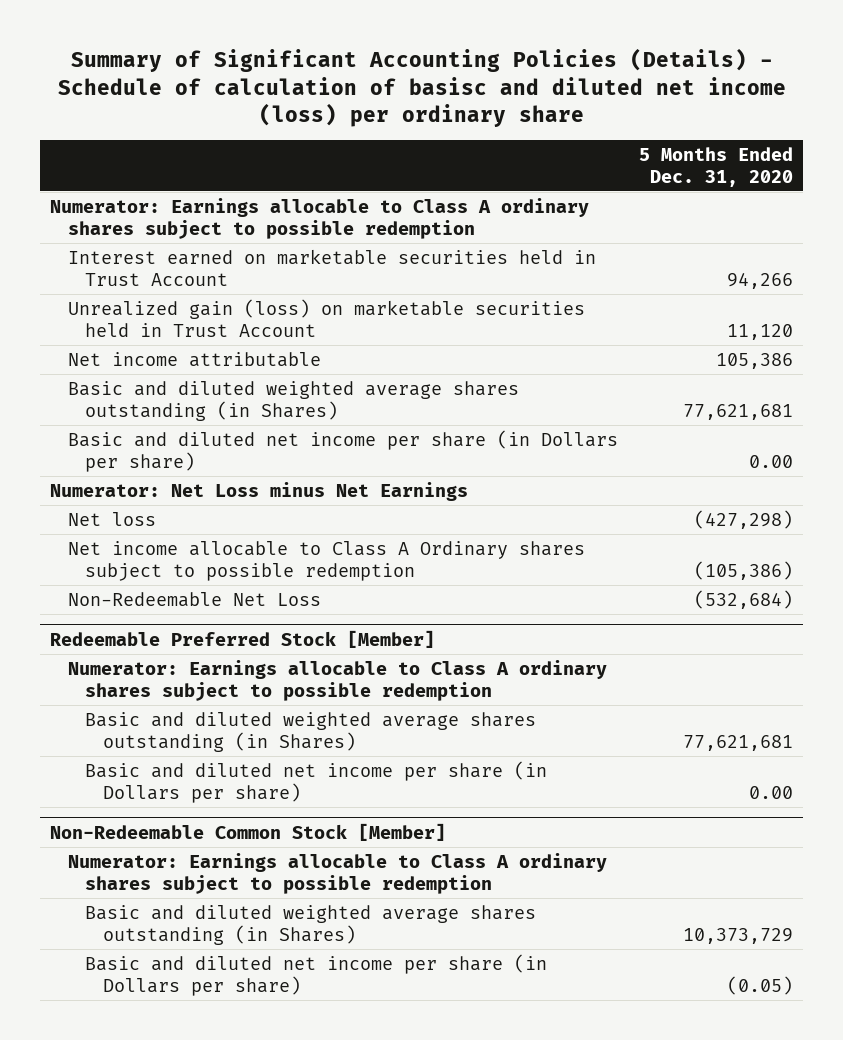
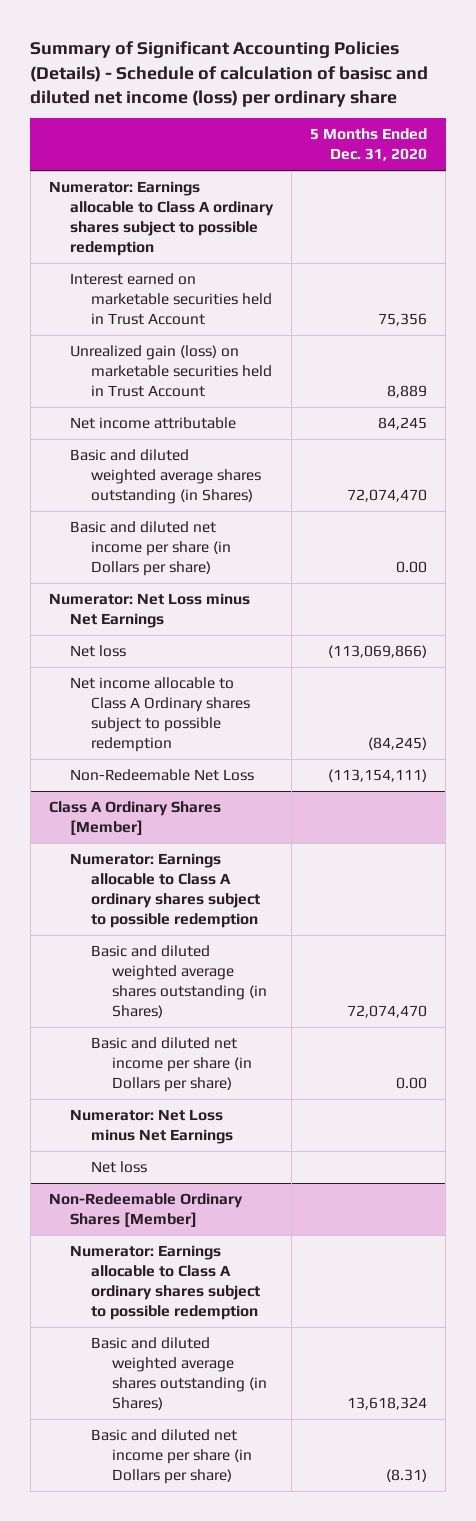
- Interest earned on marketable securities held in Trust Account | 94,266
- Unrealized gain (loss) on marketable securities held in Trust Account | 11,120
- Net income attributable | 105,386
- Basic and diluted weighted average shares outstanding (in Shares) | 77,621,681
+ Interest earned on marketable securities held in Trust Account | 75,356
+ Unrealized gain (loss) on marketable securities held in Trust Account | 8,889
+ Net income attributable | 84,245
+ Basic and diluted weighted average shares outstanding (in Shares) | 72,074,470
- Net loss | (427,298)
- Net income allocable to Class A Ordinary shares subject to possible redemption | (105,386)
- Non-Redeemable Net Loss | (532,684)
- Redeemable Preferred Stock [Member]
+ Net loss | (113,069,866)
+ Net income allocable to Class A Ordinary shares subject to possible redemption | (84,245)
+ Non-Redeemable Net Loss | (113,154,111)
+ Class A Ordinary Shares [Member]
- Basic and diluted weighted average shares outstanding (in Shares) | 77,621,681
+ Basic and diluted weighted average shares outstanding (in Shares) | 72,074,470
- Non-Redeemable Common Stock [Member]
+ Numerator: Net Loss minus Net Earnings
+ Net loss
+ Non-Redeemable Ordinary Shares [Member]
- Basic and diluted weighted average shares outstanding (in Shares) | 10,373,729
- Basic and diluted net income per share (in Dollars per share) | (0.05)
+ Basic and diluted weighted average shares outstanding (in Shares) | 13,618,324
+ Basic and diluted net income per share (in Dollars per share) | (8.31)

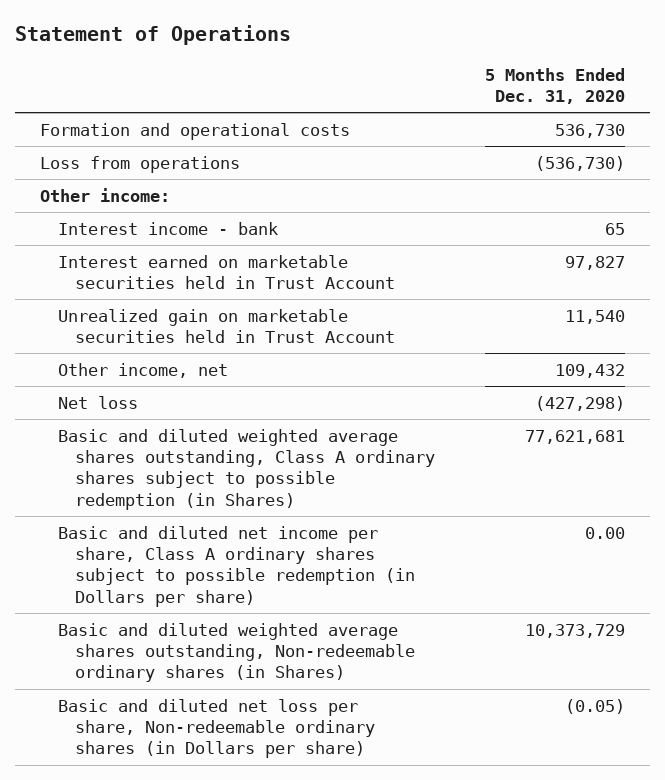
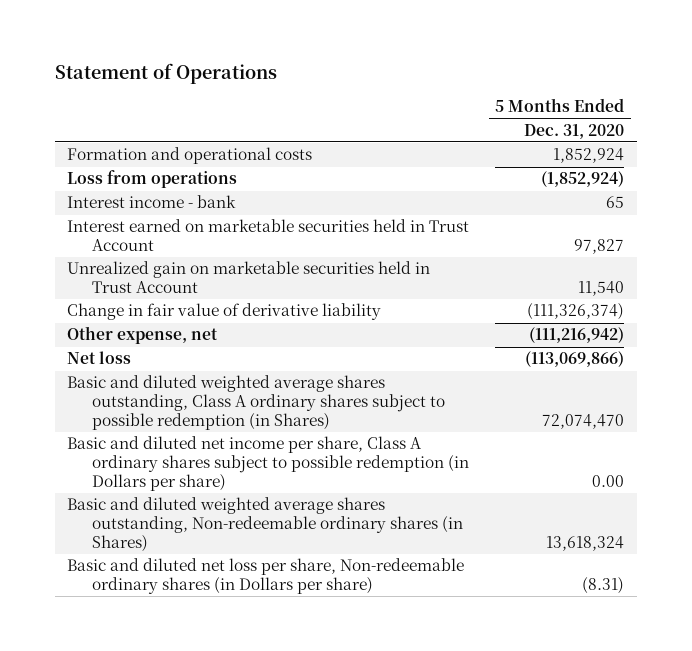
- Formation and operational costs | 536,730
- Loss from operations | (536,730)
- Other income:
+ Formation and operational costs | 1,852,924
+ Loss from operations | (1,852,924)
- Other income, net | 109,432
- Net loss | (427,298)
- Basic and diluted weighted average shares outstanding, Class A ordinary shares subject to possible redemption (in Shares) | 77,621,681
+ Change in fair value of derivative liability | (111,326,374)
+ Other expense, net | (111,216,942)
+ Net loss | (113,069,866)
+ Basic and diluted weighted average shares outstanding, Class A ordinary shares subject to possible redemption (in Shares) | 72,074,470
- Basic and diluted weighted average shares outstanding, Non-redeemable ordinary shares (in Shares) | 10,373,729
- Basic and diluted net loss per share, Non-redeemable ordinary shares (in Dollars per share) | (0.05)
+ Basic and diluted weighted average shares outstanding, Non-redeemable ordinary shares (in Shares) | 13,618,324
+ Basic and diluted net loss per share, Non-redeemable ordinary shares (in Dollars per share) | (8.31)

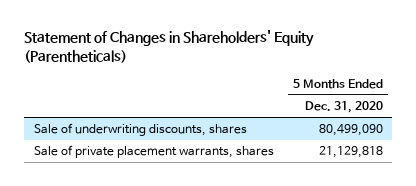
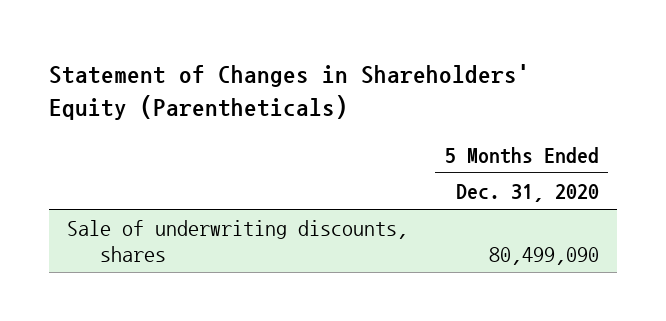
- Sale of private placement warrants, shares | 21,129,818

